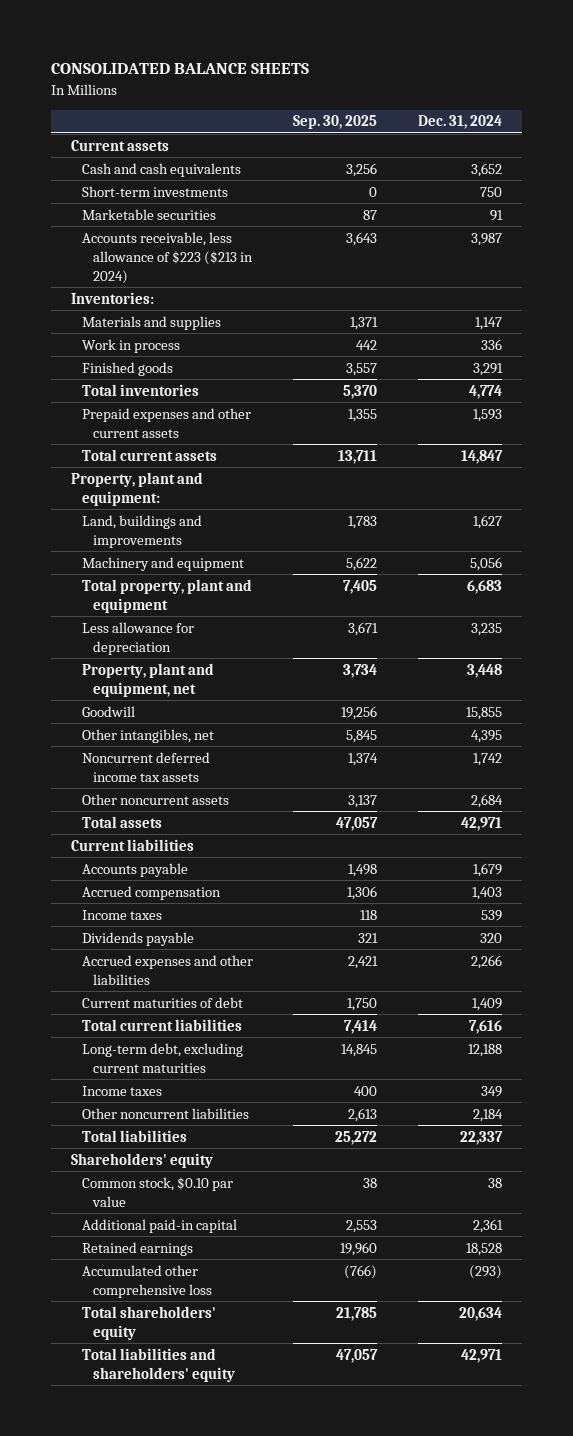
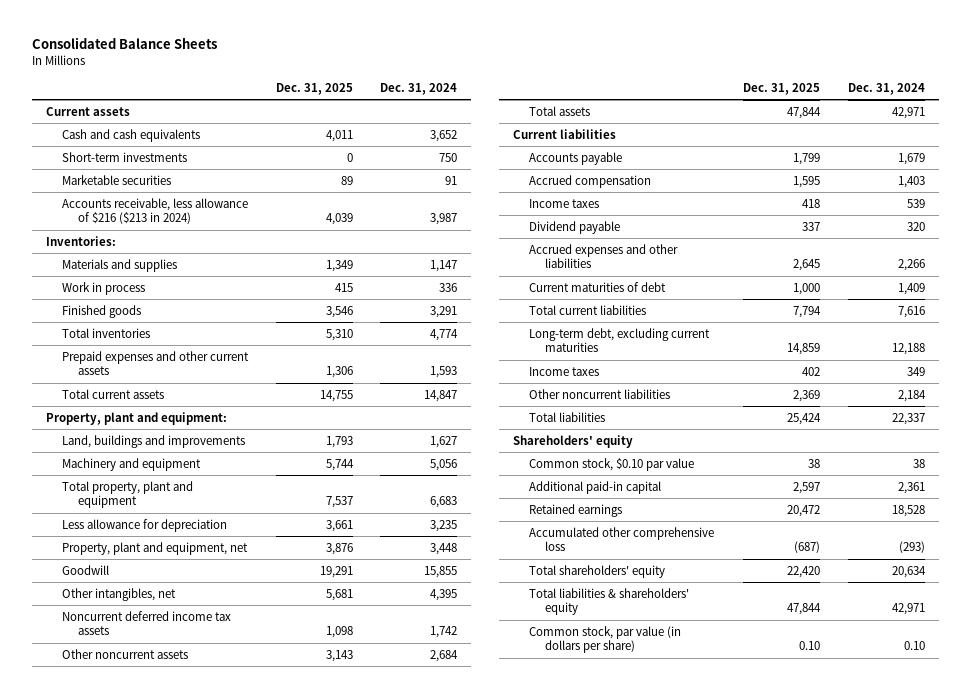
- CONSOLIDATED BALANCE SHEETS
+ Consolidated Balance Sheets
- | Sep. 30, 2025 | Dec. 31, 2024
+ | Dec. 31, 2025 | Dec. 31, 2024
- Accounts receivable, less allowance of $223 ($213 in 2024) | 3,643 | 3,987
+ Accounts receivable, less allowance of $216 ($213 in 2024) | 4,039 | 3,987
- Dividends payable | 321 | 320
+ Dividend payable | 337 | 320
- Total liabilities and shareholders' equity | 47,057 | 42,971
+ Total liabilities & shareholders' equity | 47,844 | 42,971
+ Common stock, par value (in dollars per share) | 0.10 | 0.10

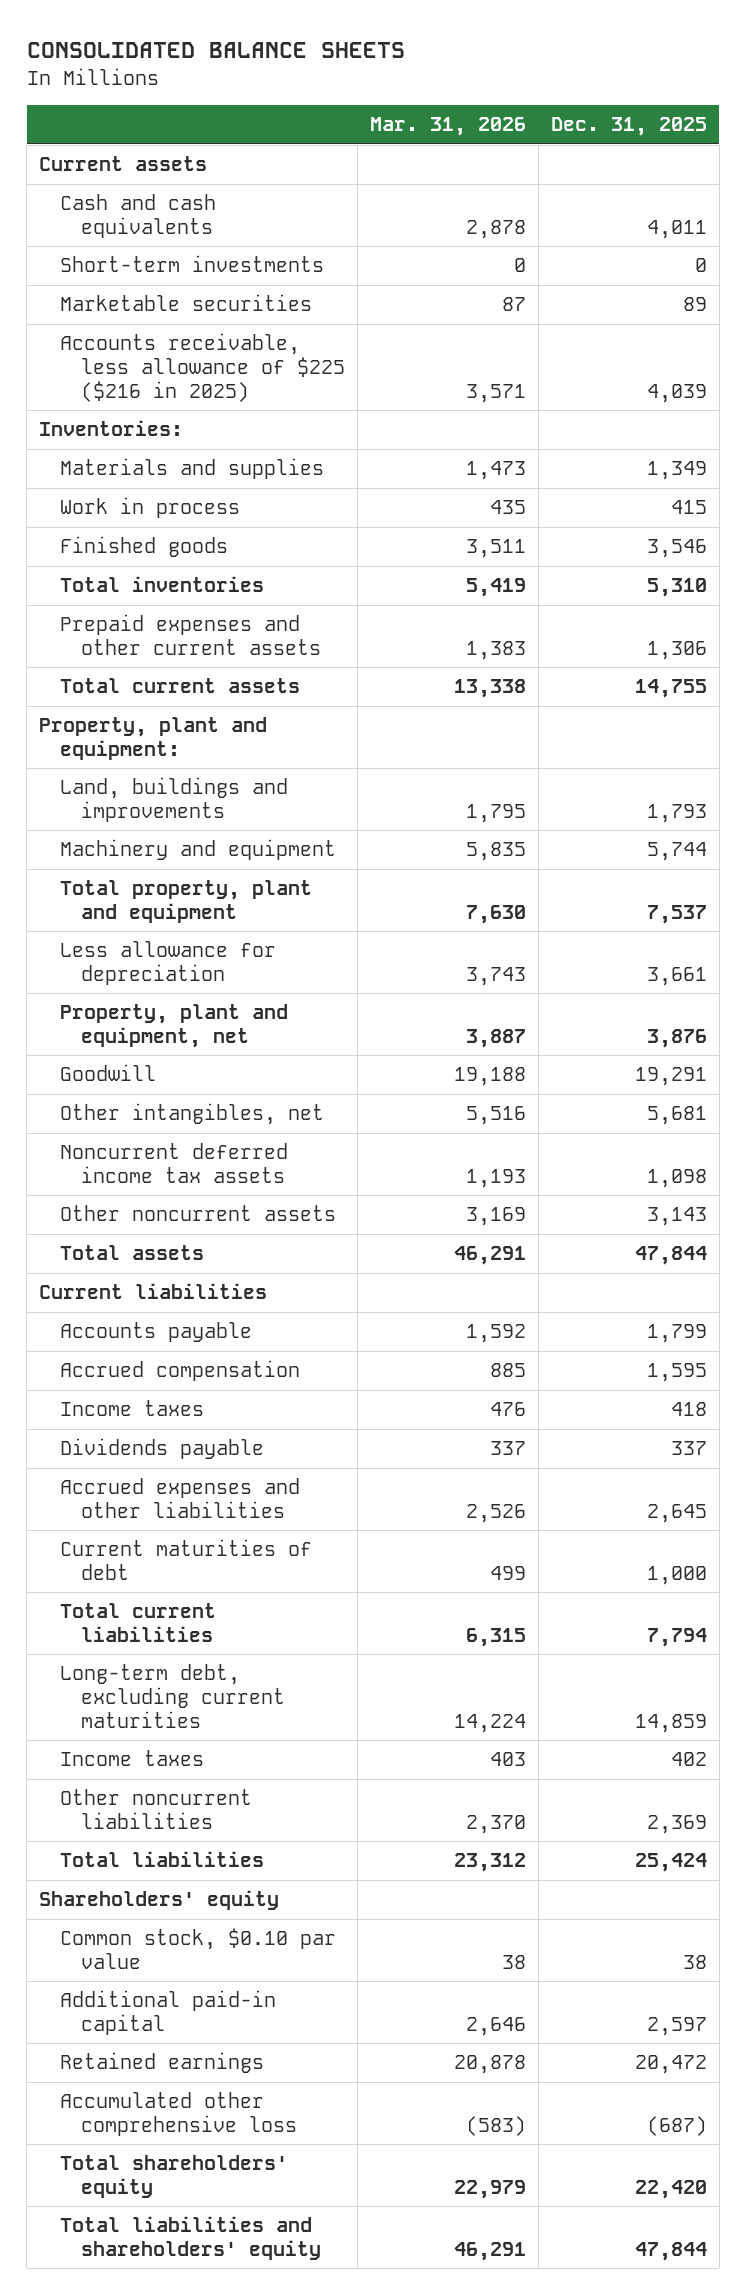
- Consolidated Balance Sheets
+ CONSOLIDATED BALANCE SHEETS
- | Dec. 31, 2025 | Dec. 31, 2024
+ | Mar. 31, 2026 | Dec. 31, 2025
- Accounts receivable, less allowance of $216 ($213 in 2024) | 4,039 | 3,987
+ Accounts receivable, less allowance of $225 ($216 in 2025) | 3,571 | 4,039
- Dividend payable | 337 | 320
+ Dividends payable | 337 | 337
- Total liabilities & shareholders' equity | 47,844 | 42,971
- Common stock, par value (in dollars per share) | 0.10 | 0.10
+ Total liabilities and shareholders' equity | 46,291 | 47,844

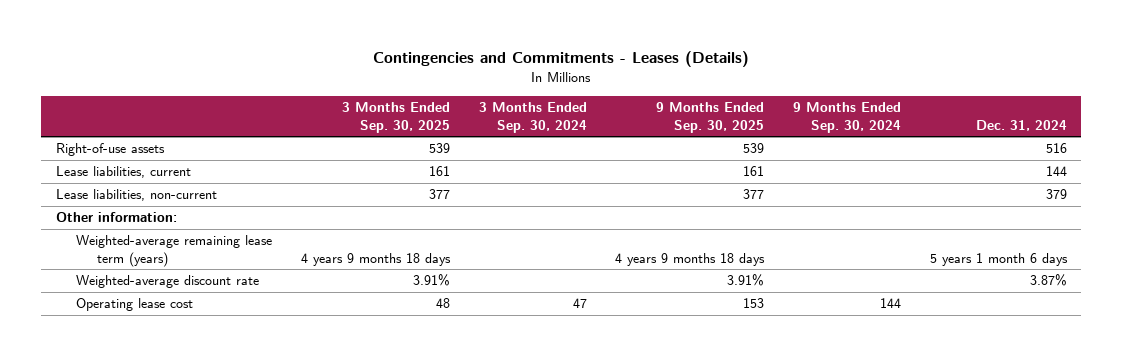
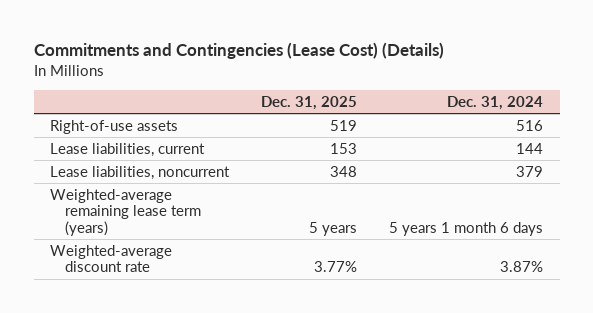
- Contingencies and Commitments - Leases (Details)
+ Commitments and Contingencies (Lease Cost) (Details)
- | 3 Months Ended Sep. 30, 2025 | 3 Months Ended Sep. 30, 2024 | 9 Months Ended Sep. 30, 2025 | 9 Months Ended Sep. 30, 2024 | Dec. 31, 2024
+ | Dec. 31, 2025 | Dec. 31, 2024
- Lease liabilities, non-current | 377 | | 377 | | 379
- Other information:
+ Lease liabilities, noncurrent | 348 | 379
- Operating lease cost | 48 | 47 | 153 | 144 |

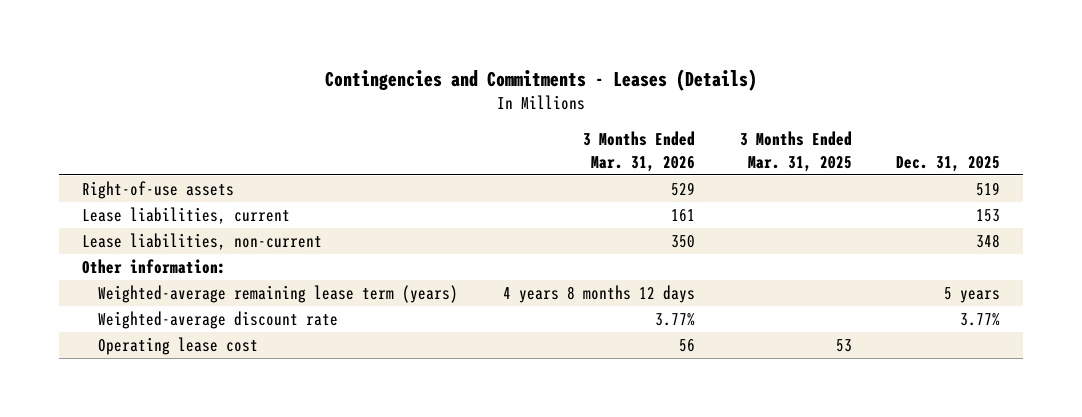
- Commitments and Contingencies (Lease Cost) (Details)
+ Contingencies and Commitments - Leases (Details)
- | Dec. 31, 2025 | Dec. 31, 2024
+ | 3 Months Ended Mar. 31, 2026 | 3 Months Ended Mar. 31, 2025 | Dec. 31, 2025
- Lease liabilities, noncurrent | 348 | 379
+ Lease liabilities, non-current | 350 | | 348
+ Other information:
+ Operating lease cost | 56 | 53 |

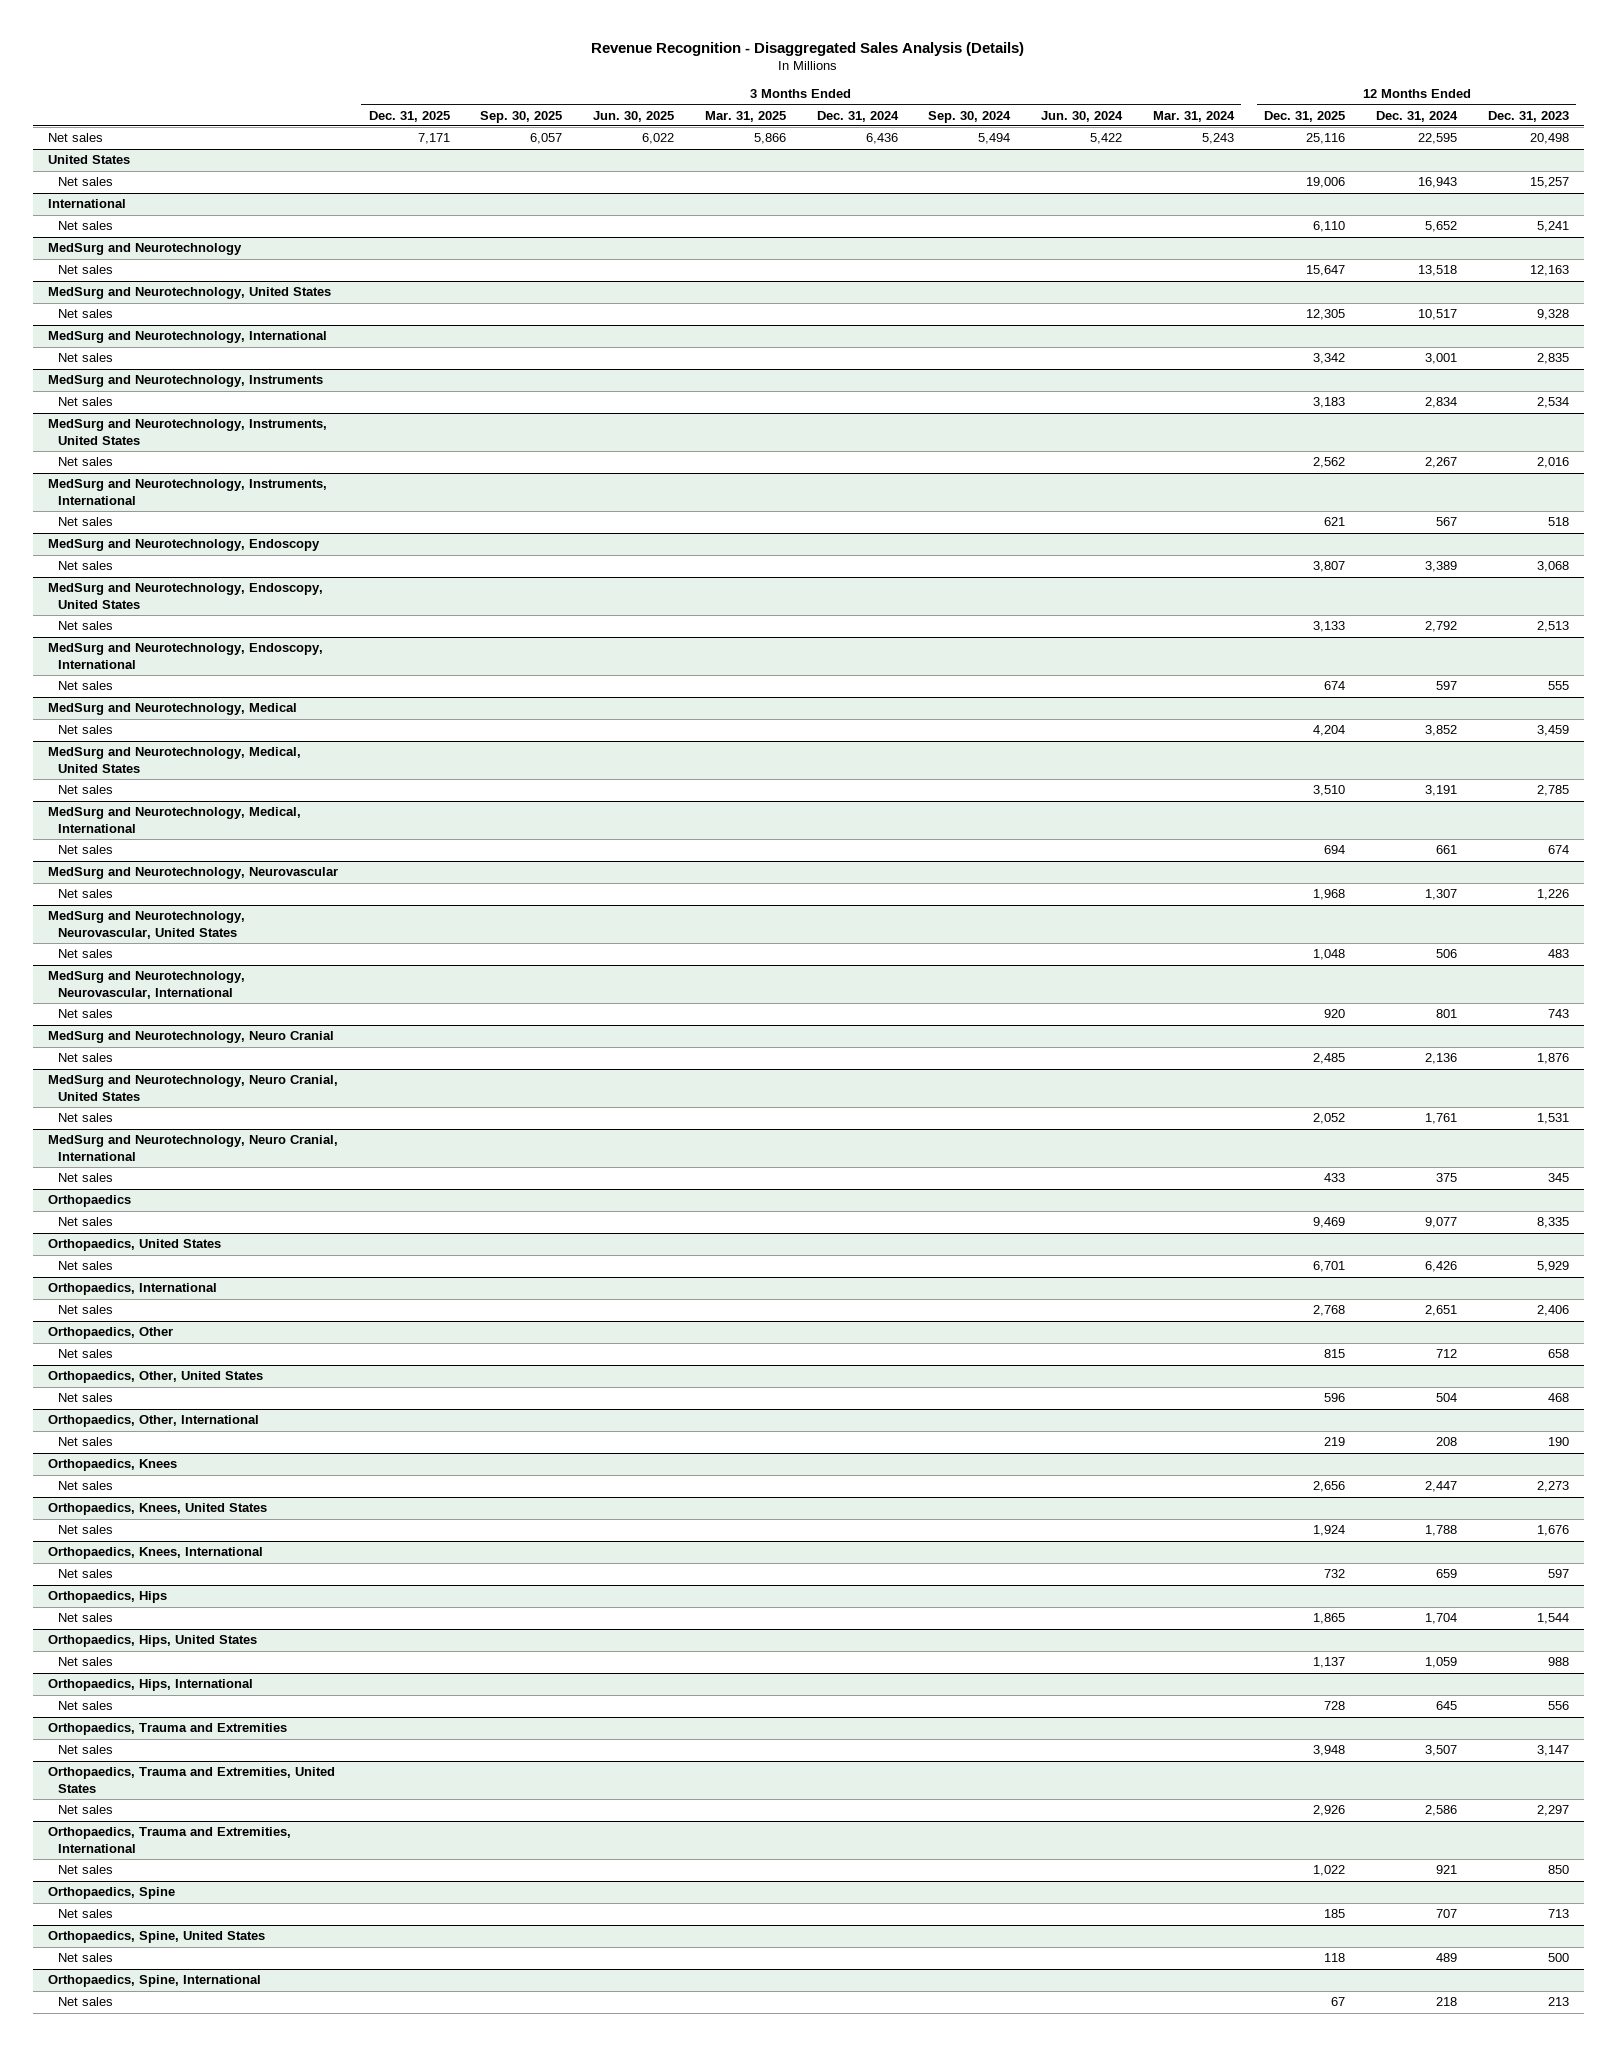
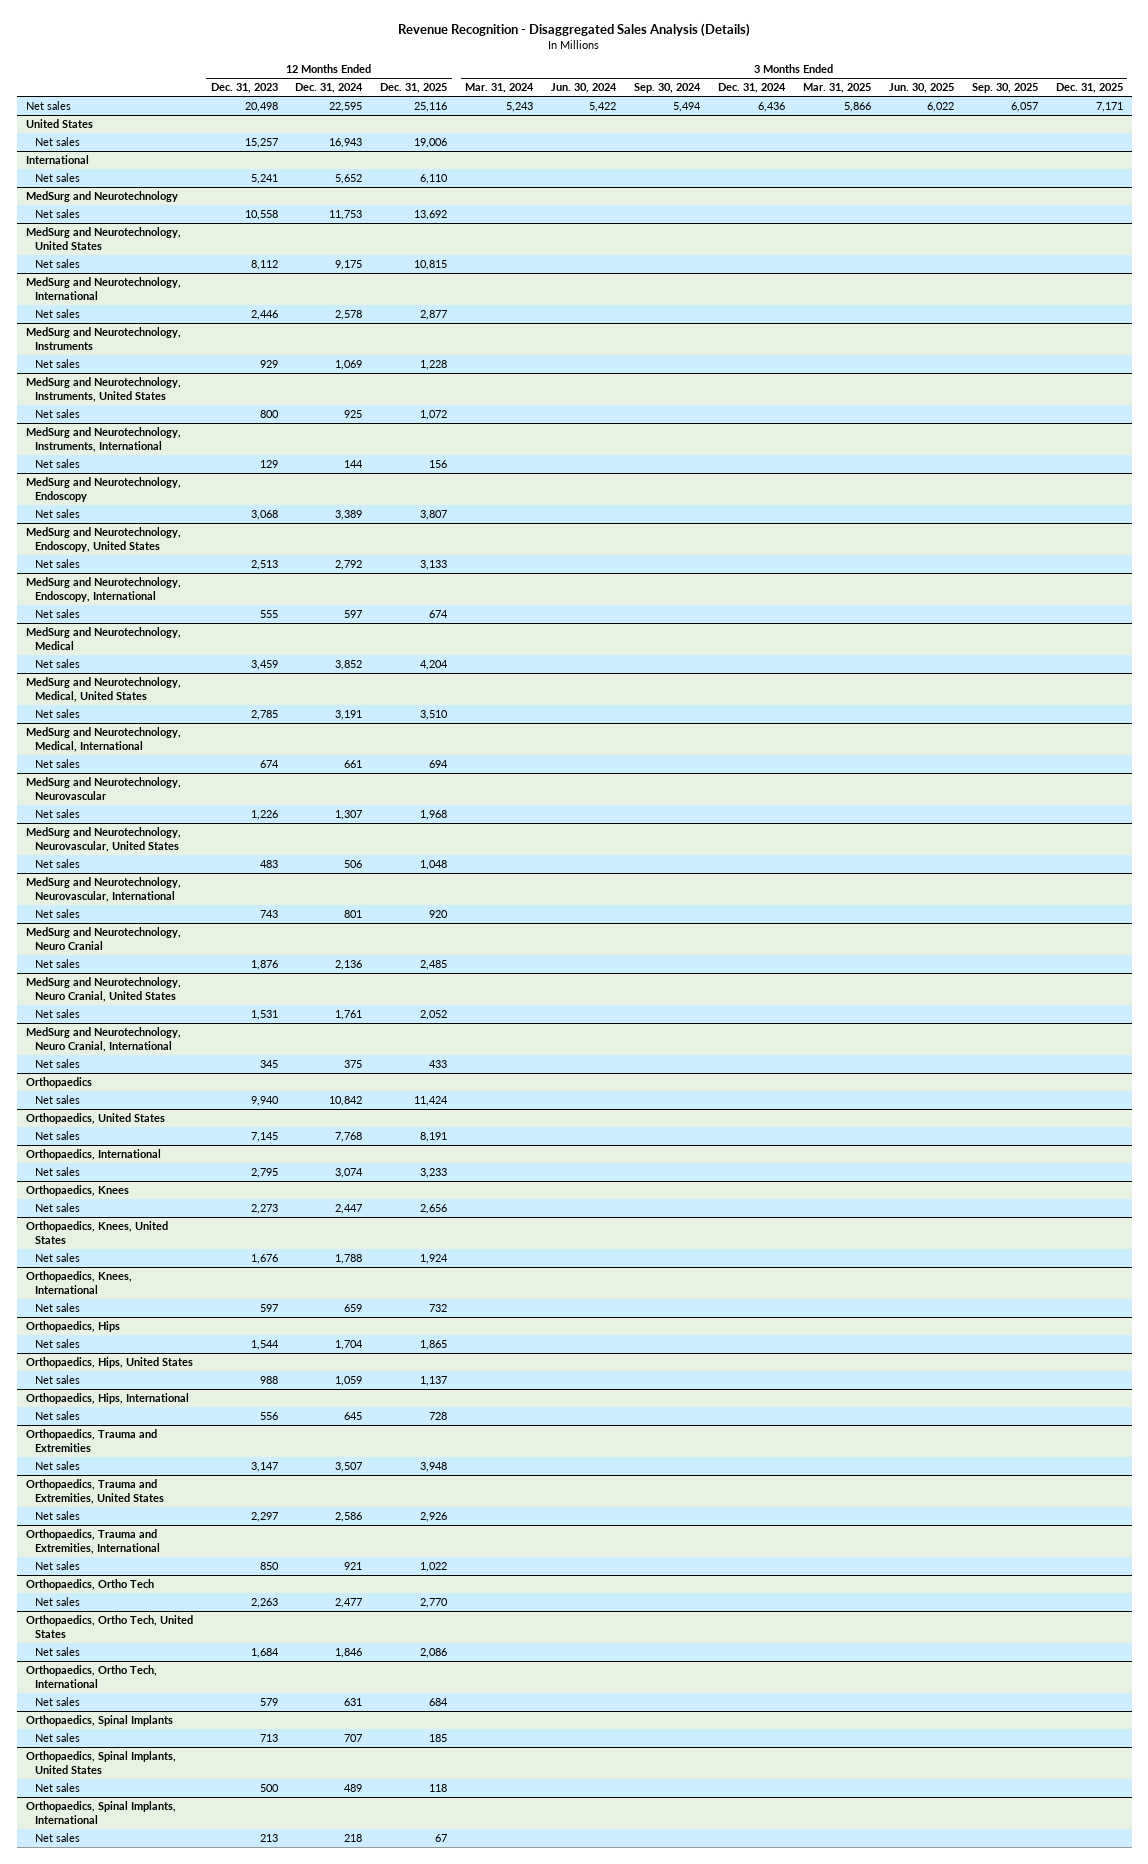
- | 3 Months Ended Dec. 31, 2025 | 3 Months Ended Sep. 30, 2025 | 3 Months Ended Jun. 30, 2025 | 3 Months Ended Mar. 31, 2025 | 3 Months Ended Dec. 31, 2024 | 3 Months Ended Sep. 30, 2024 | 3 Months Ended Jun. 30, 2024 | 3 Months Ended Mar. 31, 2024 | 12 Months Ended Dec. 31, 2025 | 12 Months Ended Dec. 31, 2024 | 12 Months Ended Dec. 31, 2023
+ | 12 Months Ended Dec. 31, 2023 | 12 Months Ended Dec. 31, 2024 | 12 Months Ended Dec. 31, 2025 | 3 Months Ended Mar. 31, 2024 | 3 Months Ended Jun. 30, 2024 | 3 Months Ended Sep. 30, 2024 | 3 Months Ended Dec. 31, 2024 | 3 Months Ended Mar. 31, 2025 | 3 Months Ended Jun. 30, 2025 | 3 Months Ended Sep. 30, 2025 | 3 Months Ended Dec. 31, 2025
@ MedSurg and Neurotechnology
- Net sales | | | | | | | | | 15,647 | 13,518 | 12,163
+ Net sales | 10,558 | 11,753 | 13,692 | | | | | | | |
@ MedSurg and Neurotechnology, United States
- Net sales | | | | | | | | | 12,305 | 10,517 | 9,328
+ Net sales | 8,112 | 9,175 | 10,815 | | | | | | | |
@ MedSurg and Neurotechnology, International
- Net sales | | | | | | | | | 3,342 | 3,001 | 2,835
+ Net sales | 2,446 | 2,578 | 2,877 | | | | | | | |
@ MedSurg and Neurotechnology, Instruments
- Net sales | | | | | | | | | 3,183 | 2,834 | 2,534
+ Net sales | 929 | 1,069 | 1,228 | | | | | | | |
@ MedSurg and Neurotechnology, Instruments, United States
- Net sales | | | | | | | | | 2,562 | 2,267 | 2,016
+ Net sales | 800 | 925 | 1,072 | | | | | | | |
@ MedSurg and Neurotechnology, Instruments, International
- Net sales | | | | | | | | | 621 | 567 | 518
+ Net sales | 129 | 144 | 156 | | | | | | | |
@ Orthopaedics
- Net sales | | | | | | | | | 9,469 | 9,077 | 8,335
+ Net sales | 9,940 | 10,842 | 11,424 | | | | | | | |
@ Orthopaedics, United States
- Net sales | | | | | | | | | 6,701 | 6,426 | 5,929
+ Net sales | 7,145 | 7,768 | 8,191 | | | | | | | |
@ Orthopaedics, International
- Net sales | | | | | | | | | 2,768 | 2,651 | 2,406
- Orthopaedics, Other
- Net sales | | | | | | | | | 815 | 712 | 658
- Orthopaedics, Other, United States
- Net sales | | | | | | | | | 596 | 504 | 468
- Orthopaedics, Other, International
- Net sales | | | | | | | | | 219 | 208 | 190
@ Orthopaedics, International
+ Net sales | 2,795 | 3,074 | 3,233 | | | | | | | |
- Orthopaedics, Spine
+ Orthopaedics, Ortho Tech
+ Net sales | 2,263 | 2,477 | 2,770 | | | | | | | |
+ Orthopaedics, Ortho Tech, United States
+ Net sales | 1,684 | 1,846 | 2,086 | | | | | | | |
+ Orthopaedics, Ortho Tech, International
+ Net sales | 579 | 631 | 684 | | | | | | | |
+ Orthopaedics, Spinal Implants
- Orthopaedics, Spine, United States
+ Orthopaedics, Spinal Implants, United States
- Orthopaedics, Spine, International
+ Orthopaedics, Spinal Implants, International

